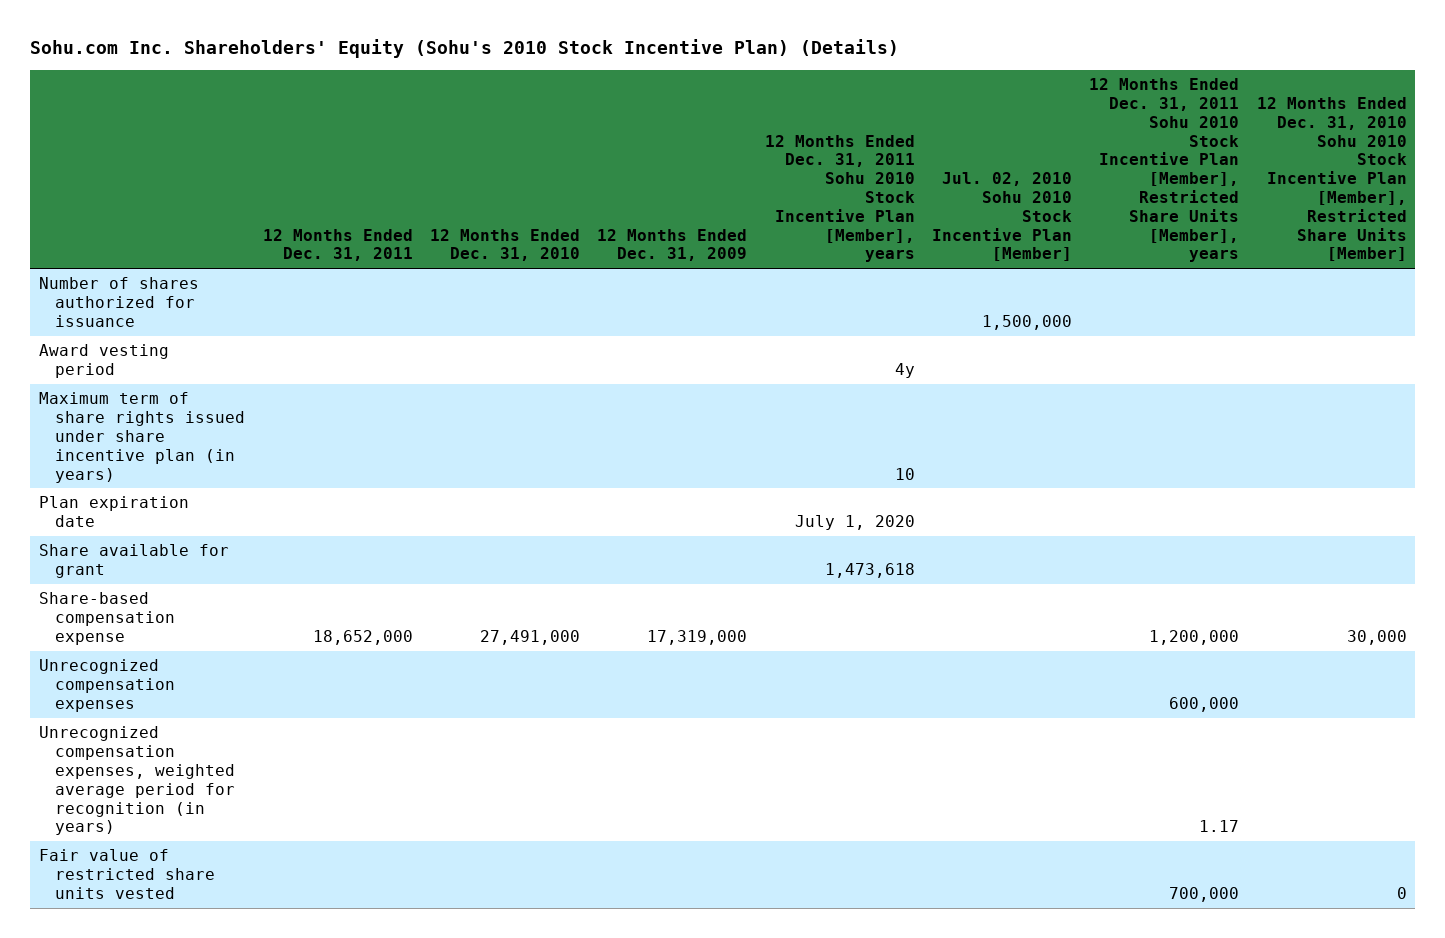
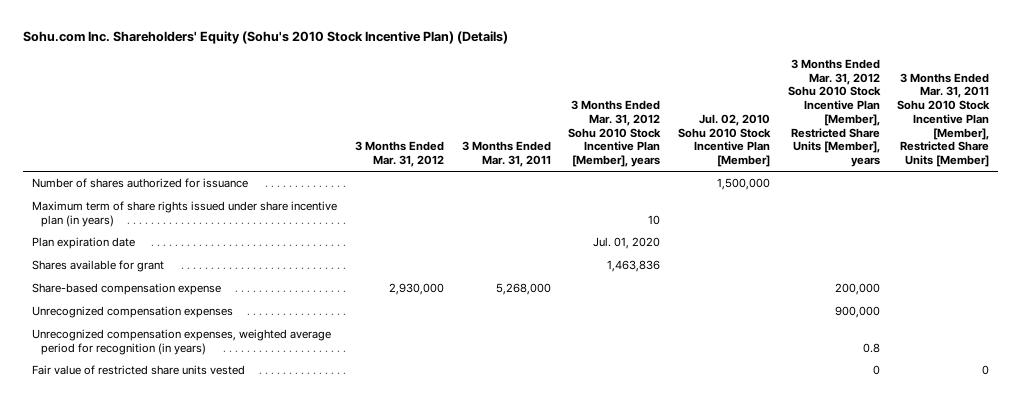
- | 12 Months Ended Dec. 31, 2011 | 12 Months Ended Dec. 31, 2010 | 12 Months Ended Dec. 31, 2009 | 12 Months Ended Dec. 31, 2011 Sohu 2010 Stock Incentive Plan [Member], years | Jul. 02, 2010 Sohu 2010 Stock Incentive Plan [Member] | 12 Months Ended Dec. 31, 2011 Sohu 2010 Stock Incentive Plan [Member], Restricted Share Units [Member], years | 12 Months Ended Dec. 31, 2010 Sohu 2010 Stock Incentive Plan [Member], Restricted Share Units [Member]
+ | 3 Months Ended Mar. 31, 2012 | 3 Months Ended Mar. 31, 2011 | 3 Months Ended Mar. 31, 2012 Sohu 2010 Stock Incentive Plan [Member], years | Jul. 02, 2010 Sohu 2010 Stock Incentive Plan [Member] | 3 Months Ended Mar. 31, 2012 Sohu 2010 Stock Incentive Plan [Member], Restricted Share Units [Member], years | 3 Months Ended Mar. 31, 2011 Sohu 2010 Stock Incentive Plan [Member], Restricted Share Units [Member]
- Award vesting period | | | | 4y | | |
- Share available for grant | | | | 1,473,618 | | |
+ Shares available for grant | | | 1,463,836 | | |

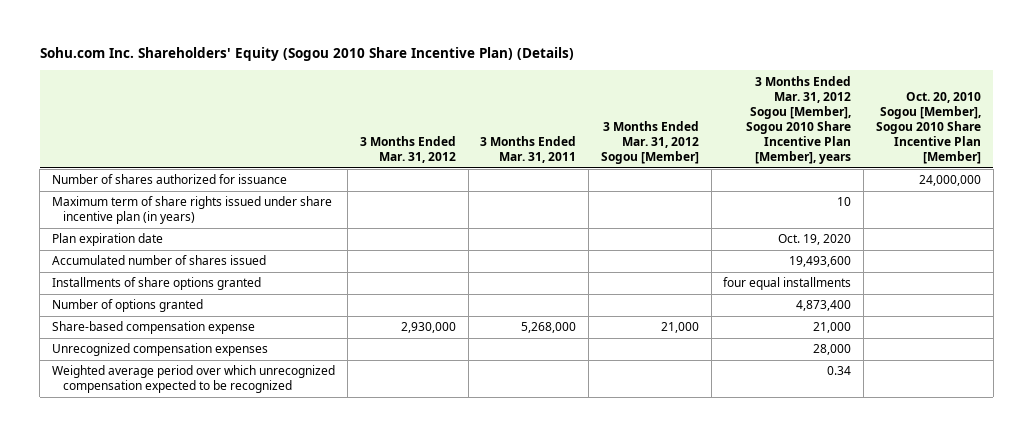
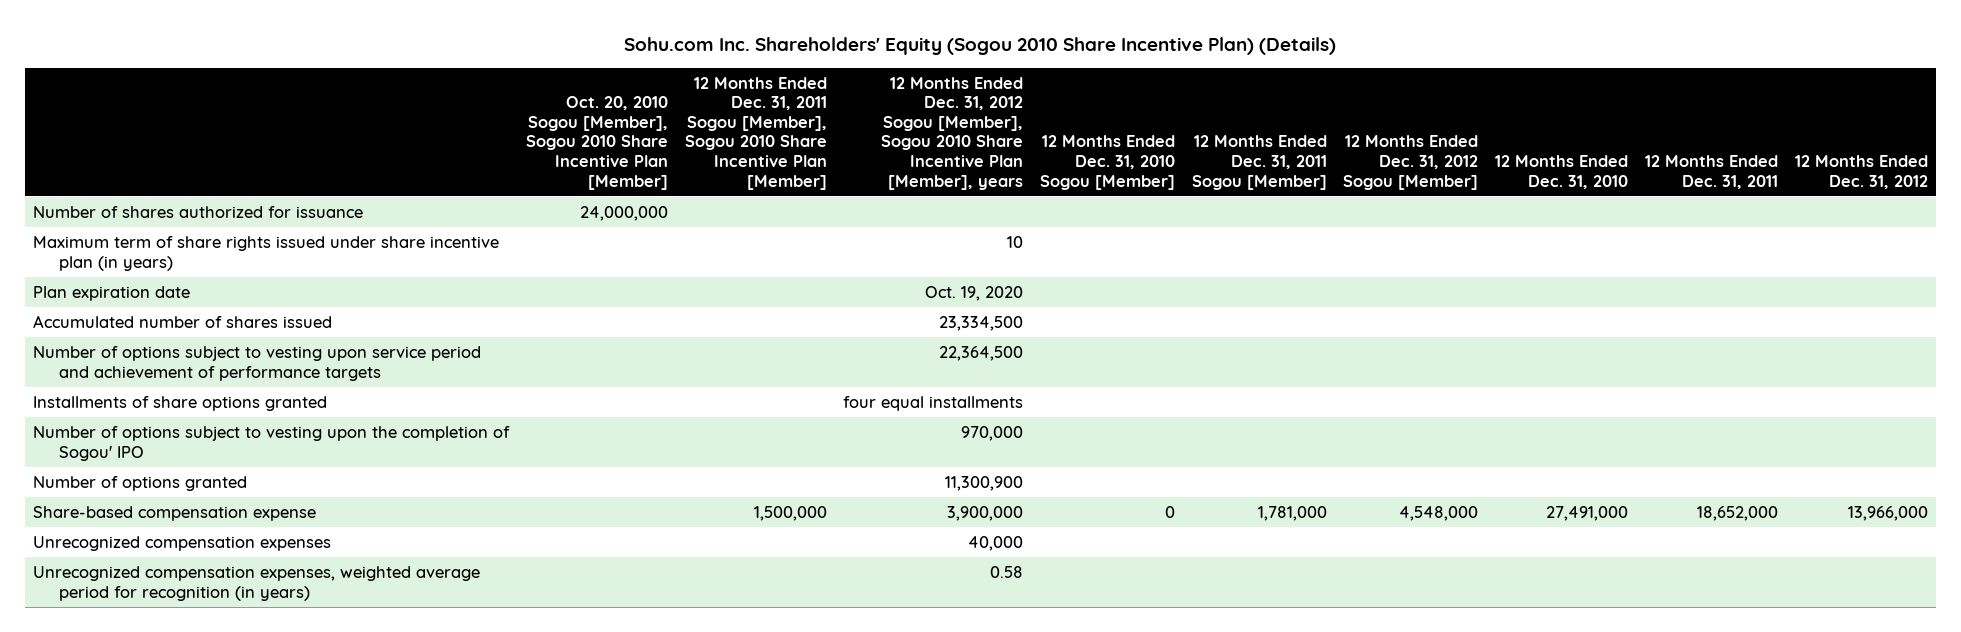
- | 3 Months Ended Mar. 31, 2012 | 3 Months Ended Mar. 31, 2011 | 3 Months Ended Mar. 31, 2012 Sogou [Member] | 3 Months Ended Mar. 31, 2012 Sogou [Member], Sogou 2010 Share Incentive Plan [Member], years | Oct. 20, 2010 Sogou [Member], Sogou 2010 Share Incentive Plan [Member]
+ | Oct. 20, 2010 Sogou [Member], Sogou 2010 Share Incentive Plan [Member] | 12 Months Ended Dec. 31, 2011 Sogou [Member], Sogou 2010 Share Incentive Plan [Member] | 12 Months Ended Dec. 31, 2012 Sogou [Member], Sogou 2010 Share Incentive Plan [Member], years | 12 Months Ended Dec. 31, 2010 Sogou [Member] | 12 Months Ended Dec. 31, 2011 Sogou [Member] | 12 Months Ended Dec. 31, 2012 Sogou [Member] | 12 Months Ended Dec. 31, 2010 | 12 Months Ended Dec. 31, 2011 | 12 Months Ended Dec. 31, 2012
+ Number of options subject to vesting upon service period and achievement of performance targets | | | 22,364,500 | | | | | |
+ Number of options subject to vesting upon the completion of Sogou' IPO | | | 970,000 | | | | | |
- Weighted average period over which unrecognized compensation expected to be recognized | | | | 0.34 |
+ Unrecognized compensation expenses, weighted average period for recognition (in years) | | | 0.58 | | | | | |

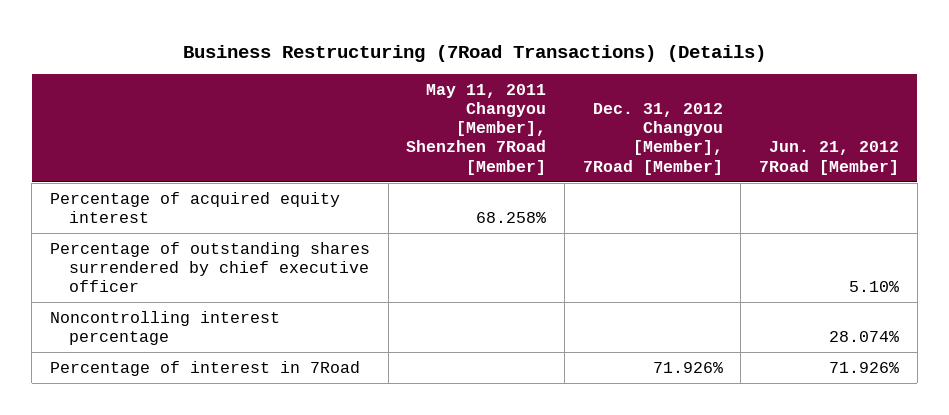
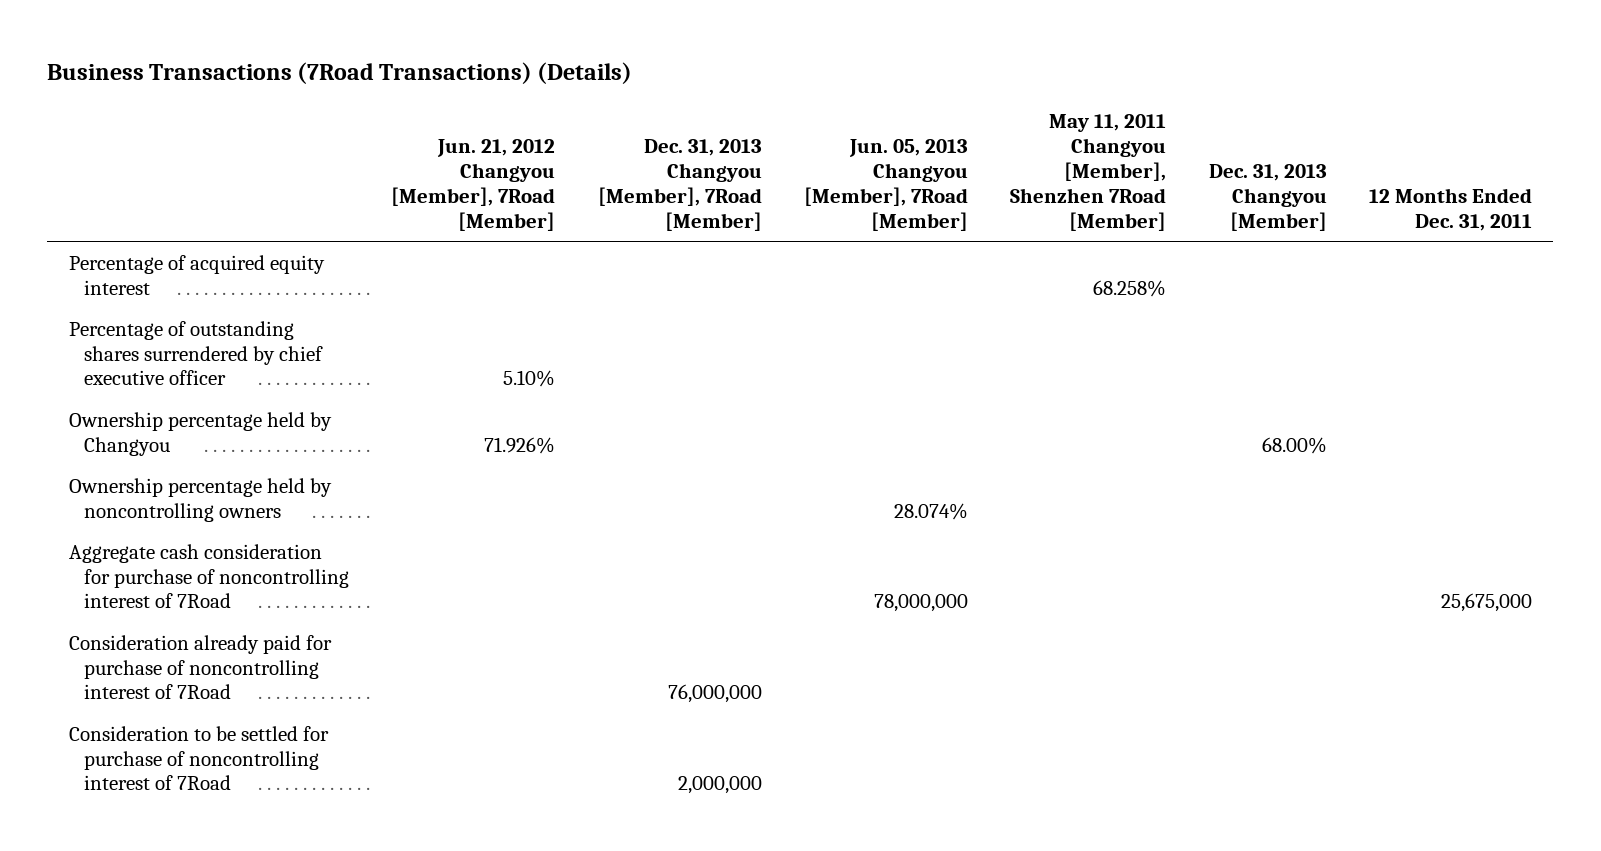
- Business Restructuring (7Road Transactions) (Details)
+ Business Transactions (7Road Transactions) (Details)
- | May 11, 2011 Changyou [Member], Shenzhen 7Road [Member] | Dec. 31, 2012 Changyou [Member], 7Road [Member] | Jun. 21, 2012 7Road [Member]
+ | Jun. 21, 2012 Changyou [Member], 7Road [Member] | Dec. 31, 2013 Changyou [Member], 7Road [Member] | Jun. 05, 2013 Changyou [Member], 7Road [Member] | May 11, 2011 Changyou [Member], Shenzhen 7Road [Member] | Dec. 31, 2013 Changyou [Member] | 12 Months Ended Dec. 31, 2011
- Noncontrolling interest percentage | | | 28.074%
- Percentage of interest in 7Road | | 71.926% | 71.926%
+ Ownership percentage held by Changyou | 71.926% | | | | 68.00% |
+ Ownership percentage held by noncontrolling owners | | | 28.074% | | |
+ Aggregate cash consideration for purchase of noncontrolling interest of 7Road | | | 78,000,000 | | | 25,675,000
+ Consideration already paid for purchase of noncontrolling interest of 7Road | | 76,000,000 | | | |
+ Consideration to be settled for purchase of noncontrolling interest of 7Road | | 2,000,000 | | | |

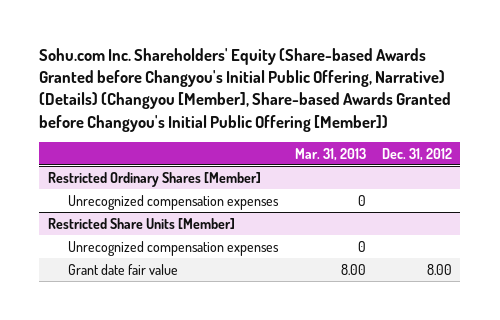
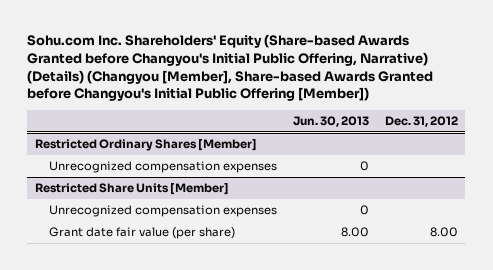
- | Mar. 31, 2013 | Dec. 31, 2012
+ | Jun. 30, 2013 | Dec. 31, 2012
@ Restricted Share Units [Member]
- Grant date fair value | 8.00 | 8.00
+ Grant date fair value (per share) | 8.00 | 8.00

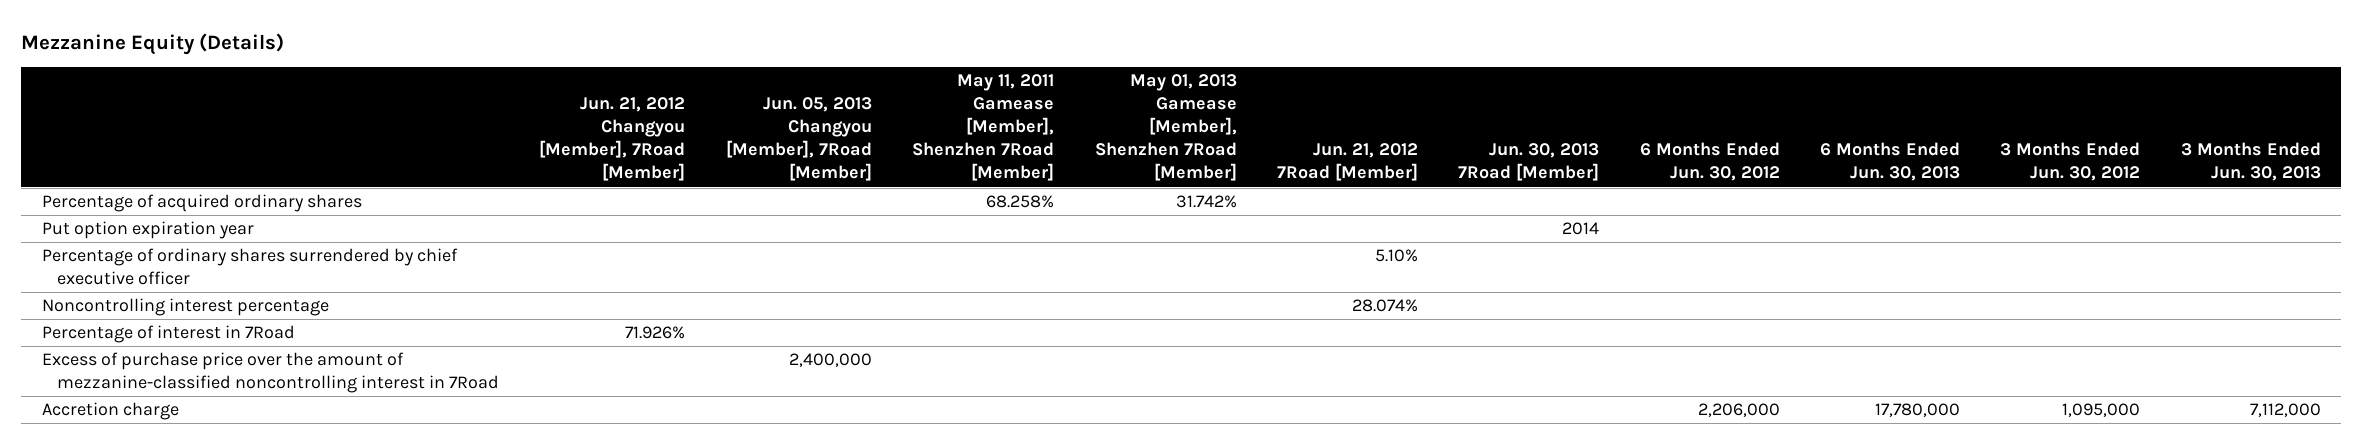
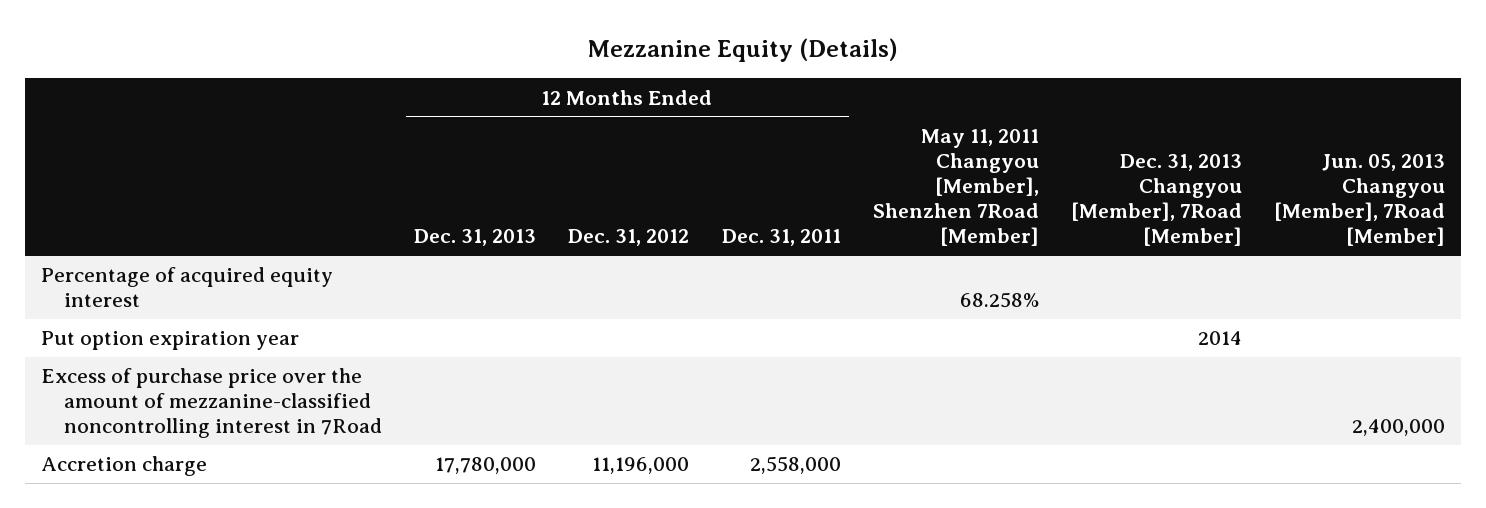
- | Jun. 21, 2012 Changyou [Member], 7Road [Member] | Jun. 05, 2013 Changyou [Member], 7Road [Member] | May 11, 2011 Gamease [Member], Shenzhen 7Road [Member] | May 01, 2013 Gamease [Member], Shenzhen 7Road [Member] | Jun. 21, 2012 7Road [Member] | Jun. 30, 2013 7Road [Member] | 6 Months Ended Jun. 30, 2012 | 6 Months Ended Jun. 30, 2013 | 3 Months Ended Jun. 30, 2012 | 3 Months Ended Jun. 30, 2013
+ | 12 Months Ended Dec. 31, 2013 | 12 Months Ended Dec. 31, 2012 | 12 Months Ended Dec. 31, 2011 | May 11, 2011 Changyou [Member], Shenzhen 7Road [Member] | Dec. 31, 2013 Changyou [Member], 7Road [Member] | Jun. 05, 2013 Changyou [Member], 7Road [Member]
- Percentage of acquired ordinary shares | | | 68.258% | 31.742% | | | | | |
+ Percentage of acquired equity interest | | | | 68.258% | |
- Percentage of ordinary shares surrendered by chief executive officer | | | | | 5.10% | | | | |
- Noncontrolling interest percentage | | | | | 28.074% | | | | |
- Percentage of interest in 7Road | 71.926% | | | | | | | | |

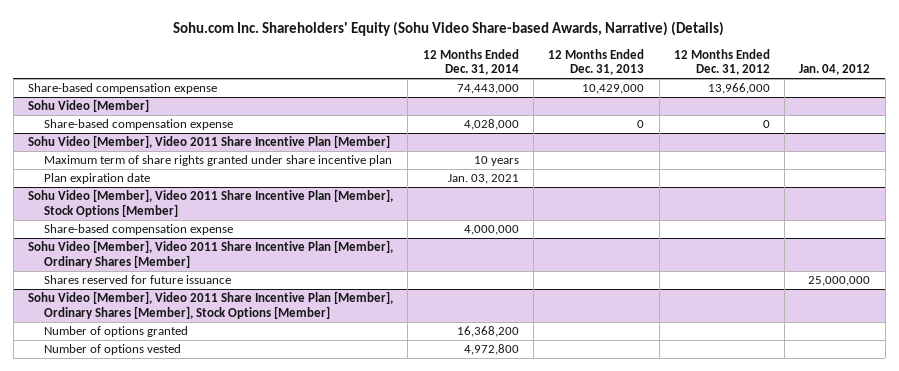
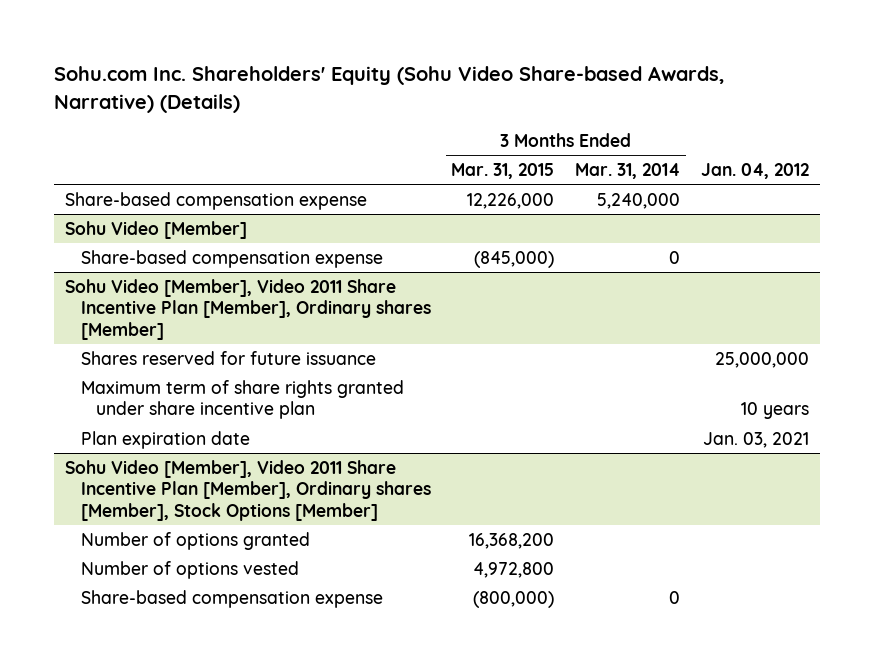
- | 12 Months Ended Dec. 31, 2014 | 12 Months Ended Dec. 31, 2013 | 12 Months Ended Dec. 31, 2012 | Jan. 04, 2012
+ | 3 Months Ended Mar. 31, 2015 | 3 Months Ended Mar. 31, 2014 | Jan. 04, 2012
- Sohu Video [Member], Video 2011 Share Incentive Plan [Member]
- Maximum term of share rights granted under share incentive plan | 10 years | | |
- Plan expiration date | Jan. 03, 2021 | | |
- Sohu Video [Member], Video 2011 Share Incentive Plan [Member], Stock Options [Member]
- Share-based compensation expense | 4,000,000 | | |
- Sohu Video [Member], Video 2011 Share Incentive Plan [Member], Ordinary Shares [Member]
+ Sohu Video [Member], Video 2011 Share Incentive Plan [Member], Ordinary shares [Member]
- Sohu Video [Member], Video 2011 Share Incentive Plan [Member], Ordinary Shares [Member], Stock Options [Member]
+ Maximum term of share rights granted under share incentive plan | | | 10 years
+ Plan expiration date | | | Jan. 03, 2021
+ Sohu Video [Member], Video 2011 Share Incentive Plan [Member], Ordinary shares [Member], Stock Options [Member]
+ Share-based compensation expense | (800,000) | 0 |

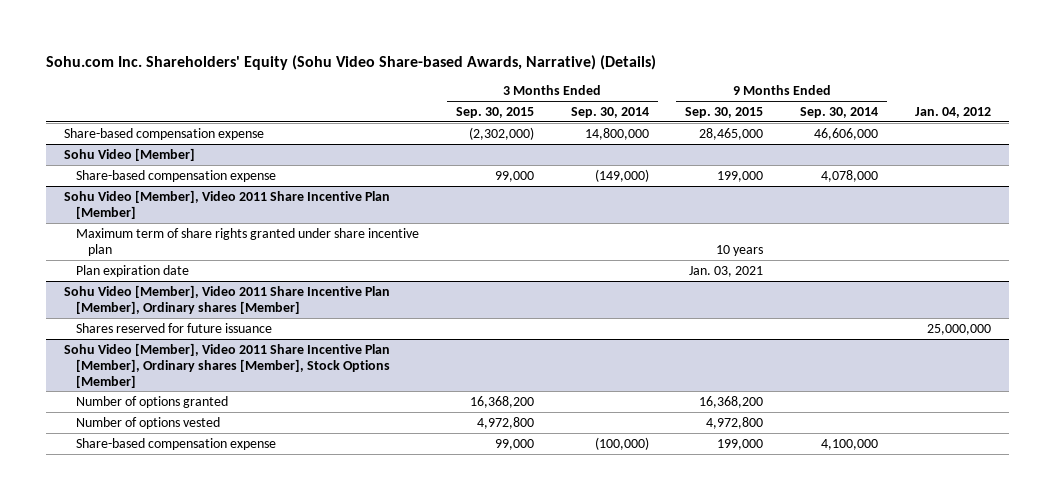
- | 3 Months Ended Mar. 31, 2015 | 3 Months Ended Mar. 31, 2014 | Jan. 04, 2012
+ | 3 Months Ended Sep. 30, 2015 | 3 Months Ended Sep. 30, 2014 | 9 Months Ended Sep. 30, 2015 | 9 Months Ended Sep. 30, 2014 | Jan. 04, 2012
+ Sohu Video [Member], Video 2011 Share Incentive Plan [Member]
+ Maximum term of share rights granted under share incentive plan | | | 10 years | |
+ Plan expiration date | | | Jan. 03, 2021 | |
@ Sohu Video [Member], Video 2011 Share Incentive Plan [Member], Ordinary shares [Member]
- Maximum term of share rights granted under share incentive plan | | | 10 years
- Plan expiration date | | | Jan. 03, 2021

